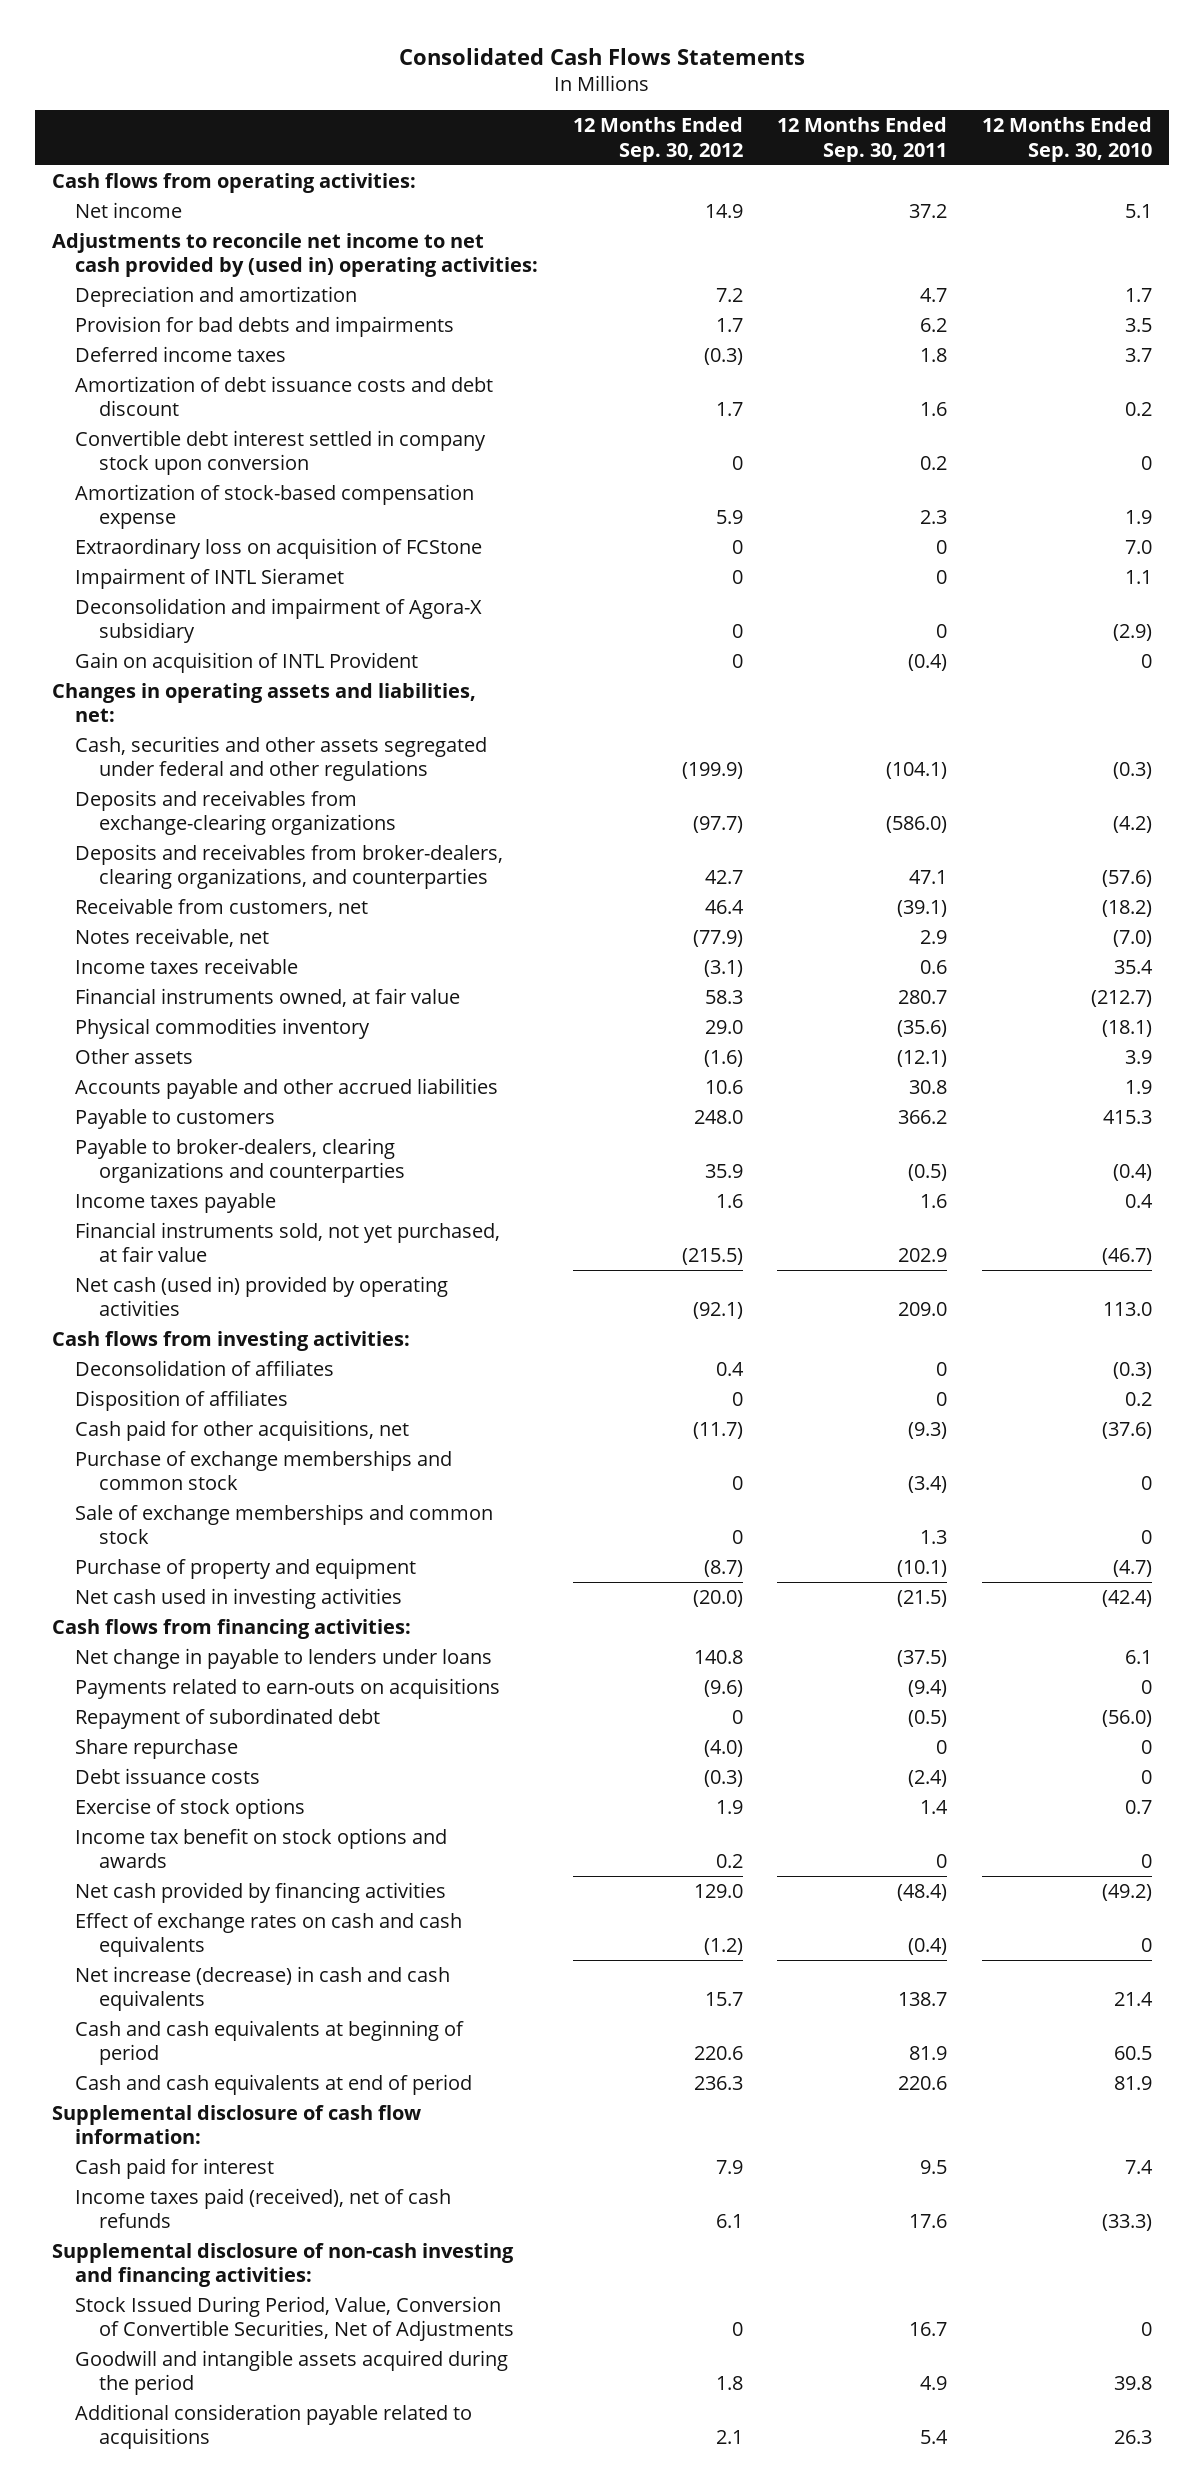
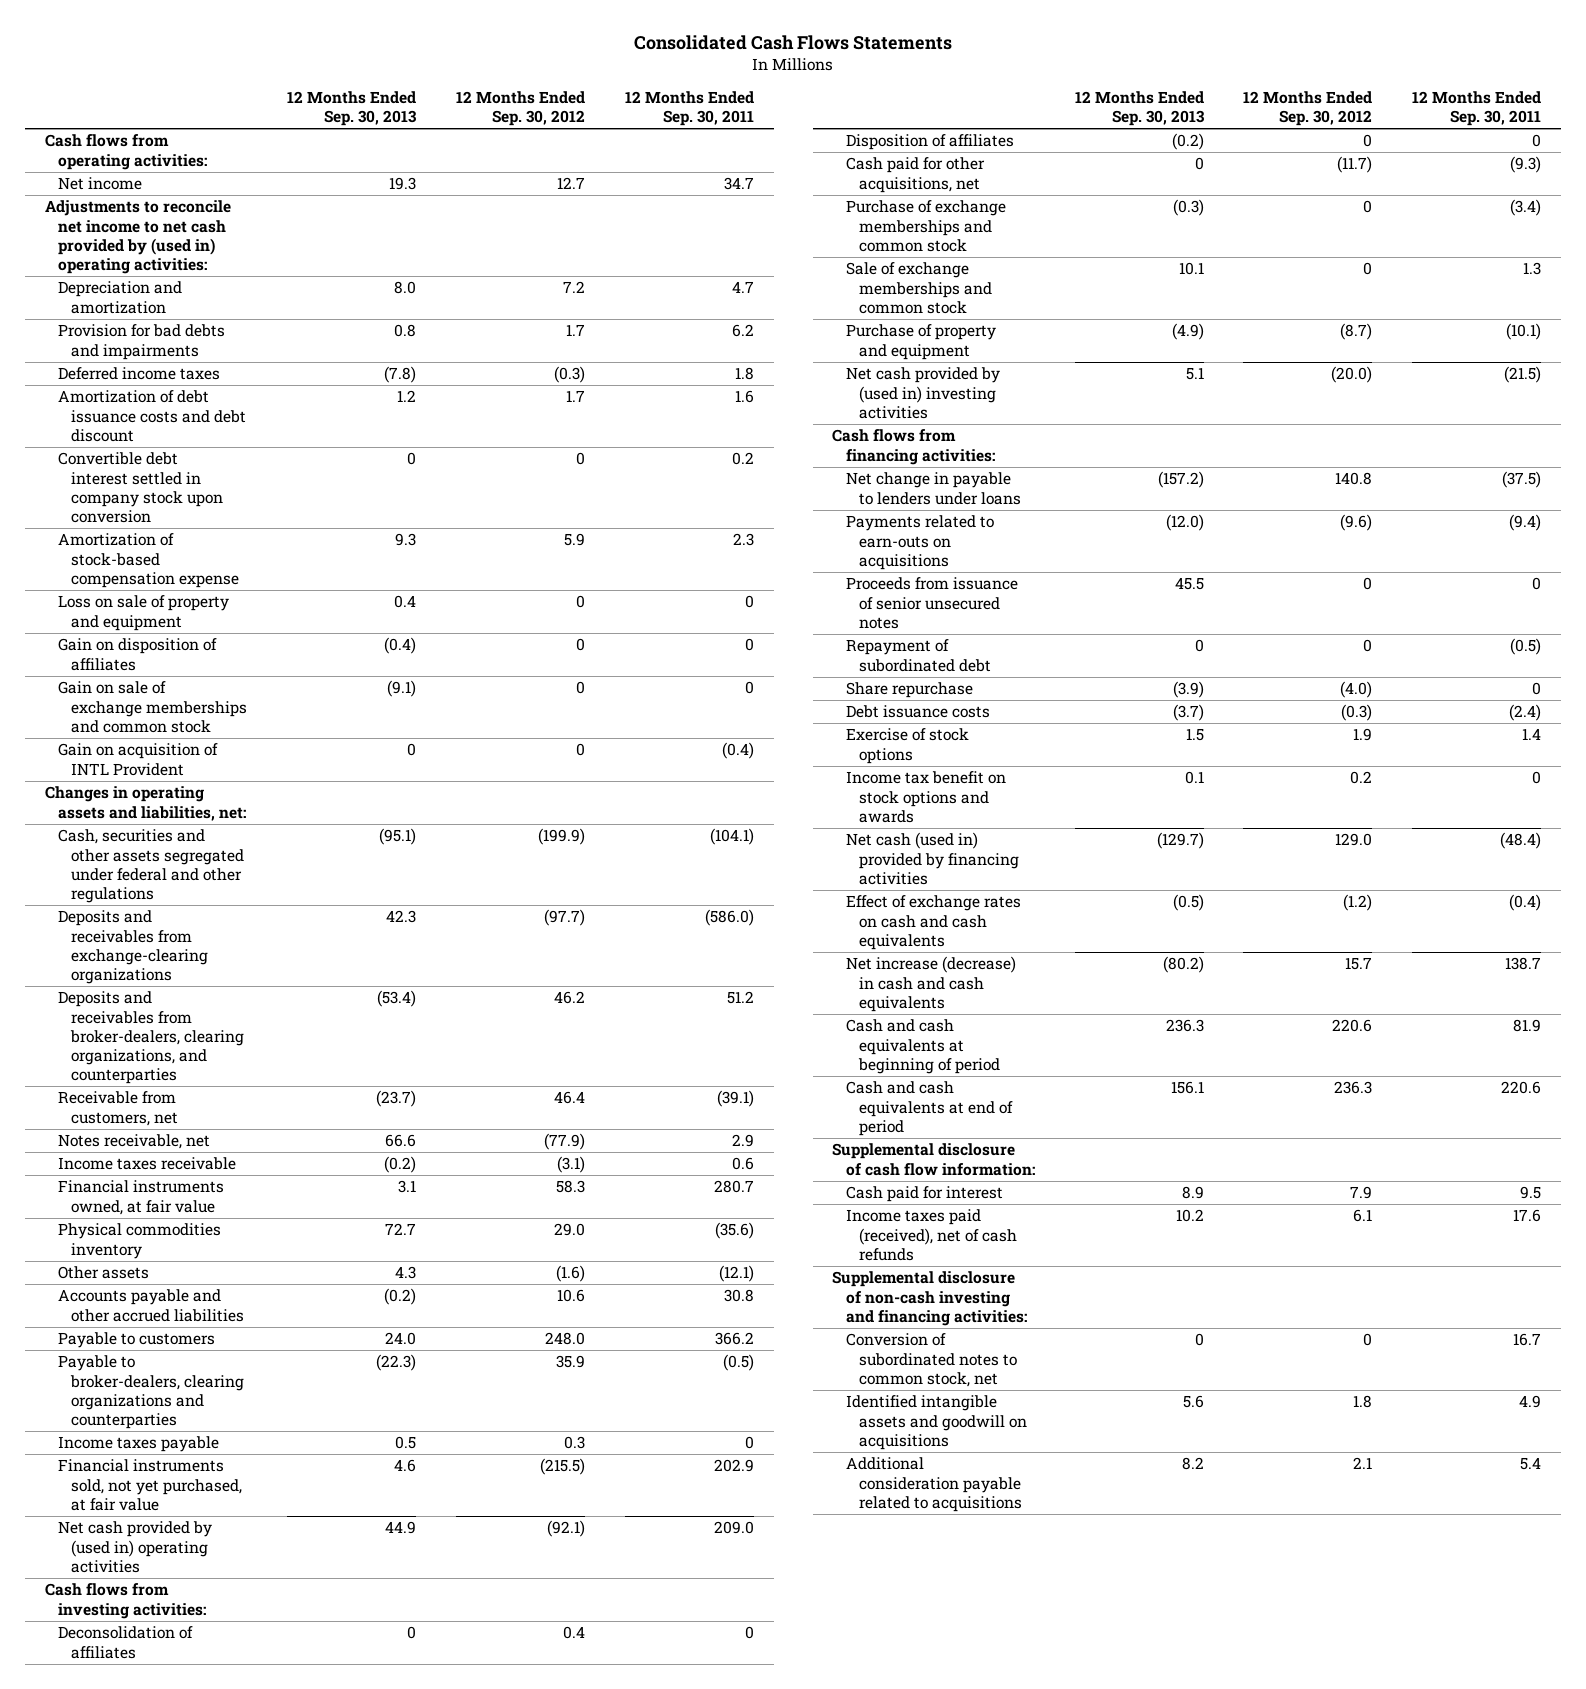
- | 12 Months Ended Sep. 30, 2012 | 12 Months Ended Sep. 30, 2011 | 12 Months Ended Sep. 30, 2010
+ | 12 Months Ended Sep. 30, 2013 | 12 Months Ended Sep. 30, 2012 | 12 Months Ended Sep. 30, 2011
- Net income | 14.9 | 37.2 | 5.1
+ Net income | 19.3 | 12.7 | 34.7
- Extraordinary loss on acquisition of FCStone | 0 | 0 | 7.0
- Impairment of INTL Sieramet | 0 | 0 | 1.1
- Deconsolidation and impairment of Agora-X subsidiary | 0 | 0 | (2.9)
+ Loss on sale of property and equipment | 0.4 | 0 | 0
+ Gain on disposition of affiliates | (0.4) | 0 | 0
+ Gain on sale of exchange memberships and common stock | (9.1) | 0 | 0
- Deposits and receivables from broker-dealers, clearing organizations, and counterparties | 42.7 | 47.1 | (57.6)
+ Deposits and receivables from broker-dealers, clearing organizations, and counterparties | (53.4) | 46.2 | 51.2
- Income taxes payable | 1.6 | 1.6 | 0.4
+ Income taxes payable | 0.5 | 0.3 | 0
- Net cash (used in) provided by operating activities | (92.1) | 209.0 | 113.0
+ Net cash provided by (used in) operating activities | 44.9 | (92.1) | 209.0
- Net cash used in investing activities | (20.0) | (21.5) | (42.4)
+ Net cash provided by (used in) investing activities | 5.1 | (20.0) | (21.5)
+ Proceeds from issuance of senior unsecured notes | 45.5 | 0 | 0
- Net cash provided by financing activities | 129.0 | (48.4) | (49.2)
+ Net cash (used in) provided by financing activities | (129.7) | 129.0 | (48.4)
- Stock Issued During Period, Value, Conversion of Convertible Securities, Net of Adjustments | 0 | 16.7 | 0
- Goodwill and intangible assets acquired during the period | 1.8 | 4.9 | 39.8
+ Conversion of subordinated notes to common stock, net | 0 | 0 | 16.7
+ Identified intangible assets and goodwill on acquisitions | 5.6 | 1.8 | 4.9

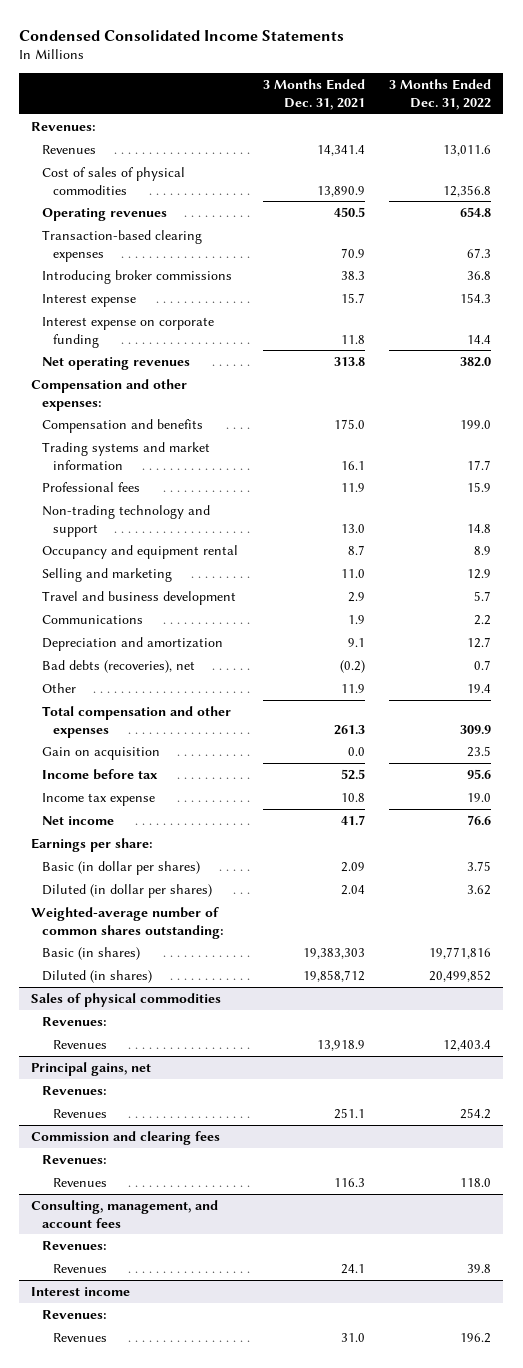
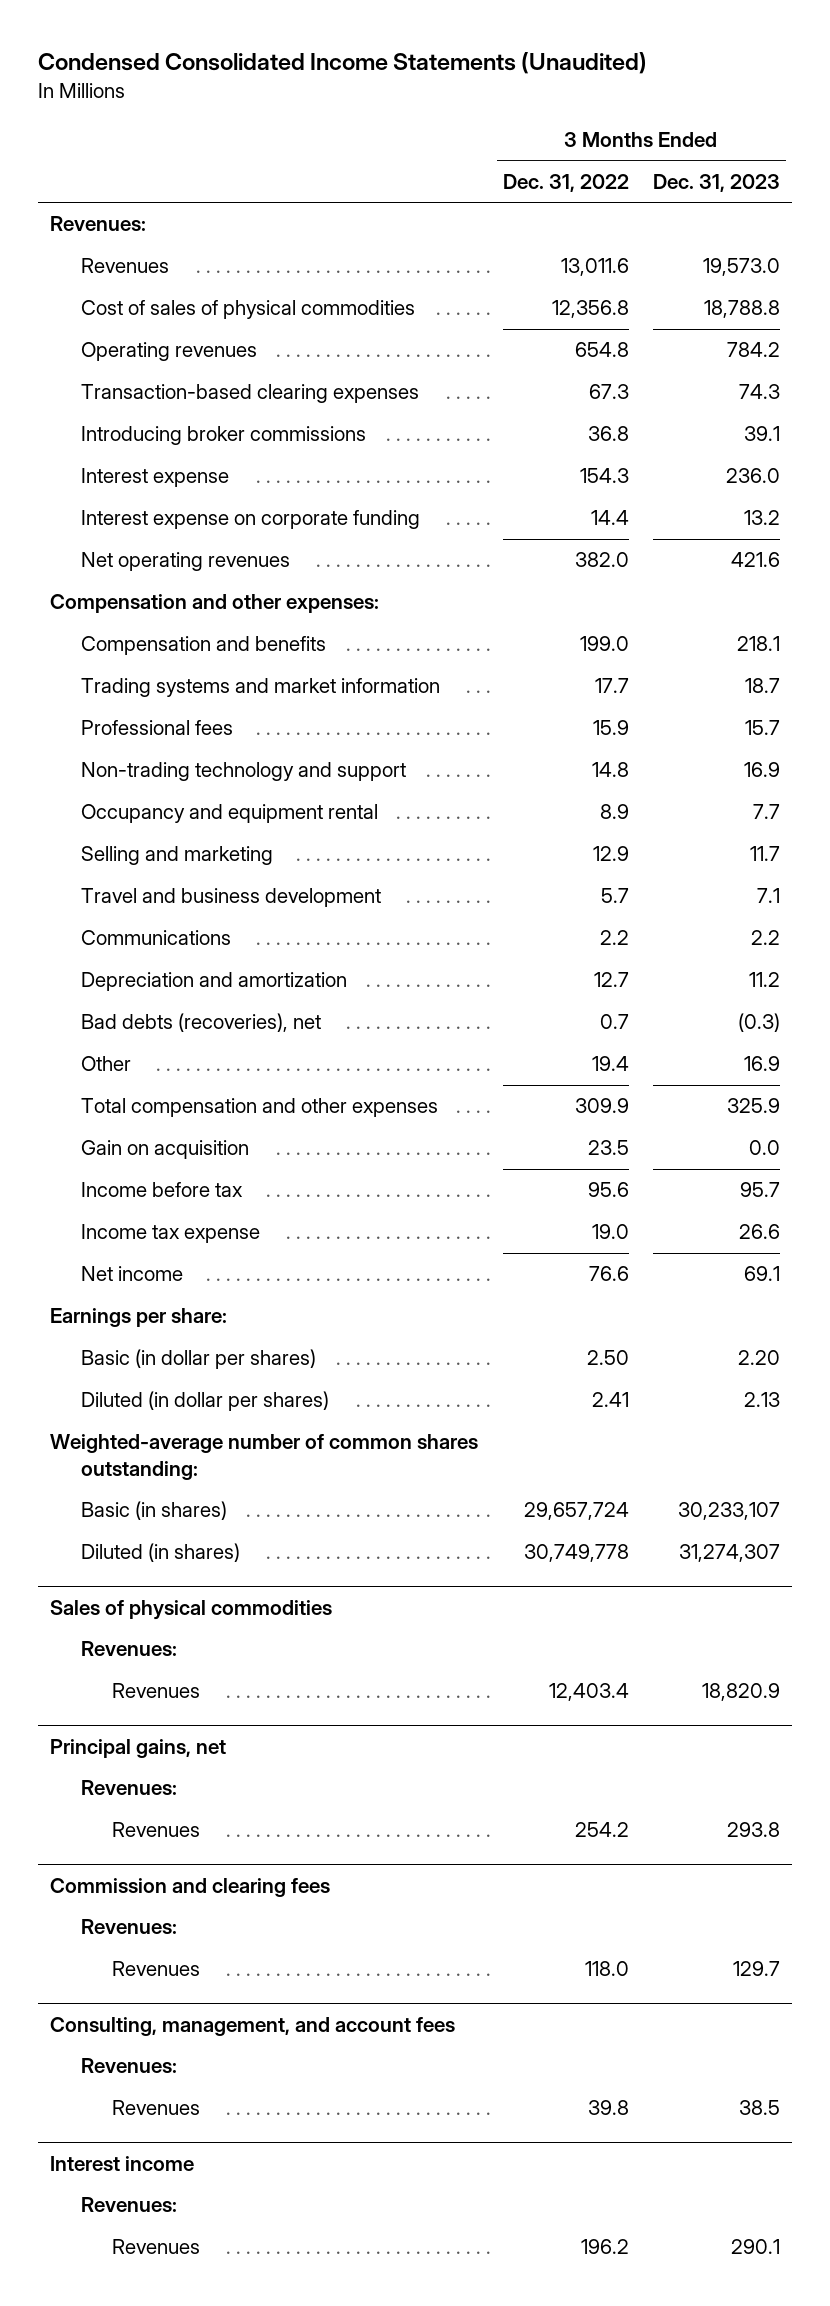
- Condensed Consolidated Income Statements
+ Condensed Consolidated Income Statements (Unaudited)
- | 3 Months Ended Dec. 31, 2021 | 3 Months Ended Dec. 31, 2022
+ | 3 Months Ended Dec. 31, 2022 | 3 Months Ended Dec. 31, 2023
- Basic (in dollar per shares) | 2.09 | 3.75
- Diluted (in dollar per shares) | 2.04 | 3.62
+ Basic (in dollar per shares) | 2.50 | 2.20
+ Diluted (in dollar per shares) | 2.41 | 2.13
- Basic (in shares) | 19,383,303 | 19,771,816
- Diluted (in shares) | 19,858,712 | 20,499,852
+ Basic (in shares) | 29,657,724 | 30,233,107
+ Diluted (in shares) | 30,749,778 | 31,274,307

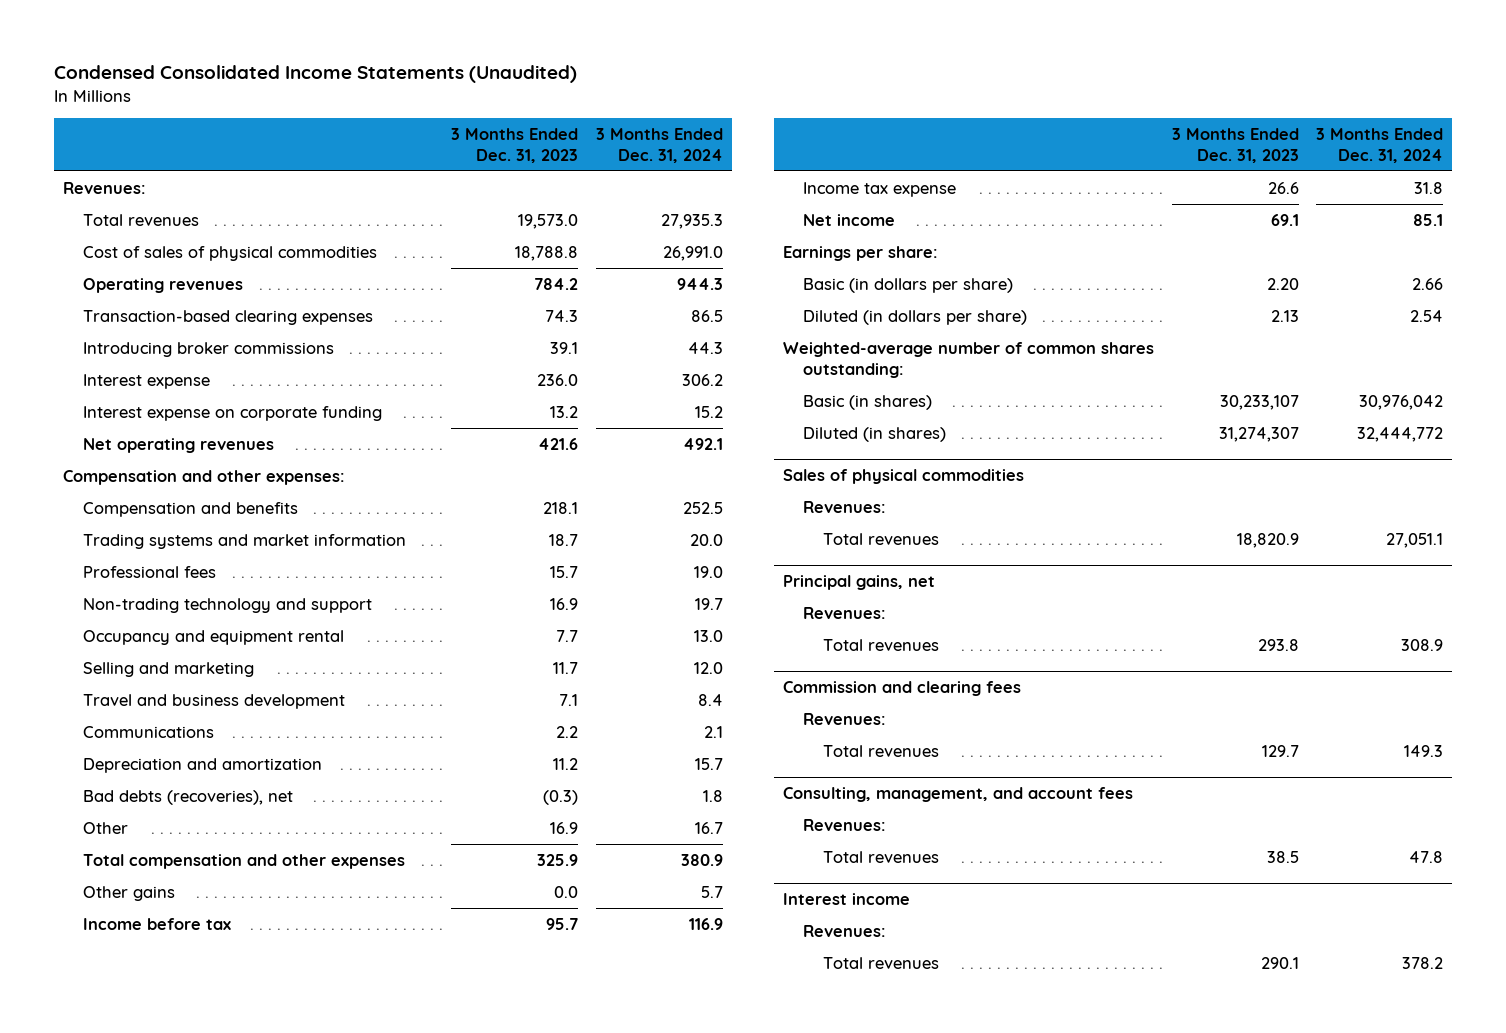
- | 3 Months Ended Dec. 31, 2022 | 3 Months Ended Dec. 31, 2023
+ | 3 Months Ended Dec. 31, 2023 | 3 Months Ended Dec. 31, 2024
- Revenues | 13,011.6 | 19,573.0
+ Total revenues | 19,573.0 | 27,935.3
- Gain on acquisition | 23.5 | 0.0
+ Other gains | 0.0 | 5.7
- Basic (in dollar per shares) | 2.50 | 2.20
- Diluted (in dollar per shares) | 2.41 | 2.13
+ Basic (in dollars per share) | 2.20 | 2.66
+ Diluted (in dollars per share) | 2.13 | 2.54
@ Sales of physical commodities
- Revenues | 12,403.4 | 18,820.9
+ Total revenues | 18,820.9 | 27,051.1
@ Principal gains, net
- Revenues | 254.2 | 293.8
+ Total revenues | 293.8 | 308.9
@ Commission and clearing fees
- Revenues | 118.0 | 129.7
+ Total revenues | 129.7 | 149.3
@ Consulting, management, and account fees
- Revenues | 39.8 | 38.5
+ Total revenues | 38.5 | 47.8
@ Interest income
- Revenues | 196.2 | 290.1
+ Total revenues | 290.1 | 378.2

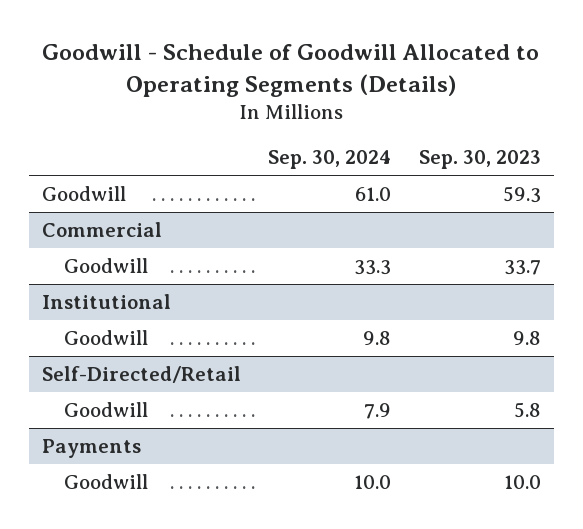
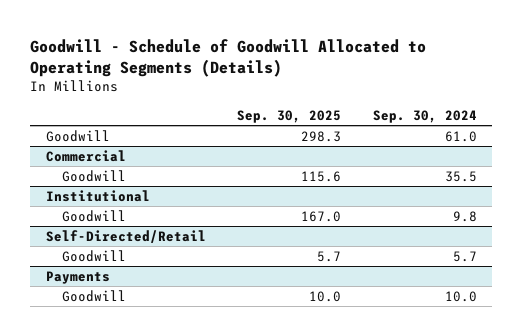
- | Sep. 30, 2024 | Sep. 30, 2023
+ | Sep. 30, 2025 | Sep. 30, 2024
@ Commercial
- Goodwill | 33.3 | 33.7
+ Goodwill | 115.6 | 35.5
@ Self-Directed/Retail
- Goodwill | 7.9 | 5.8
+ Goodwill | 5.7 | 5.7

